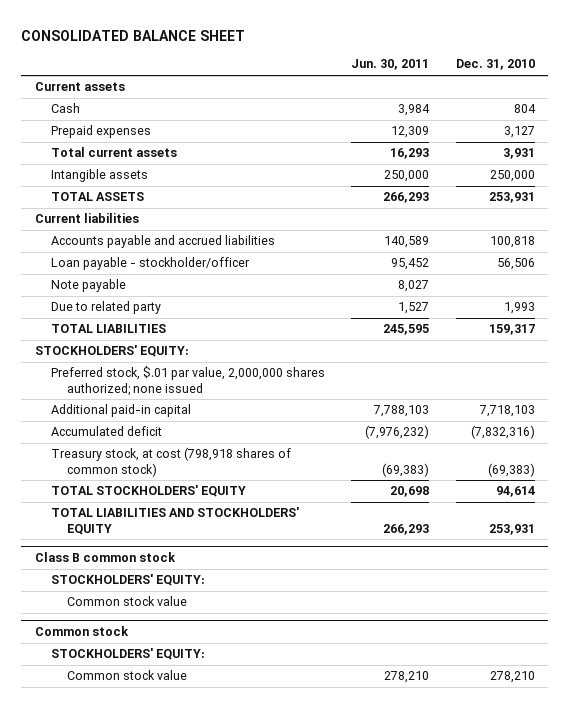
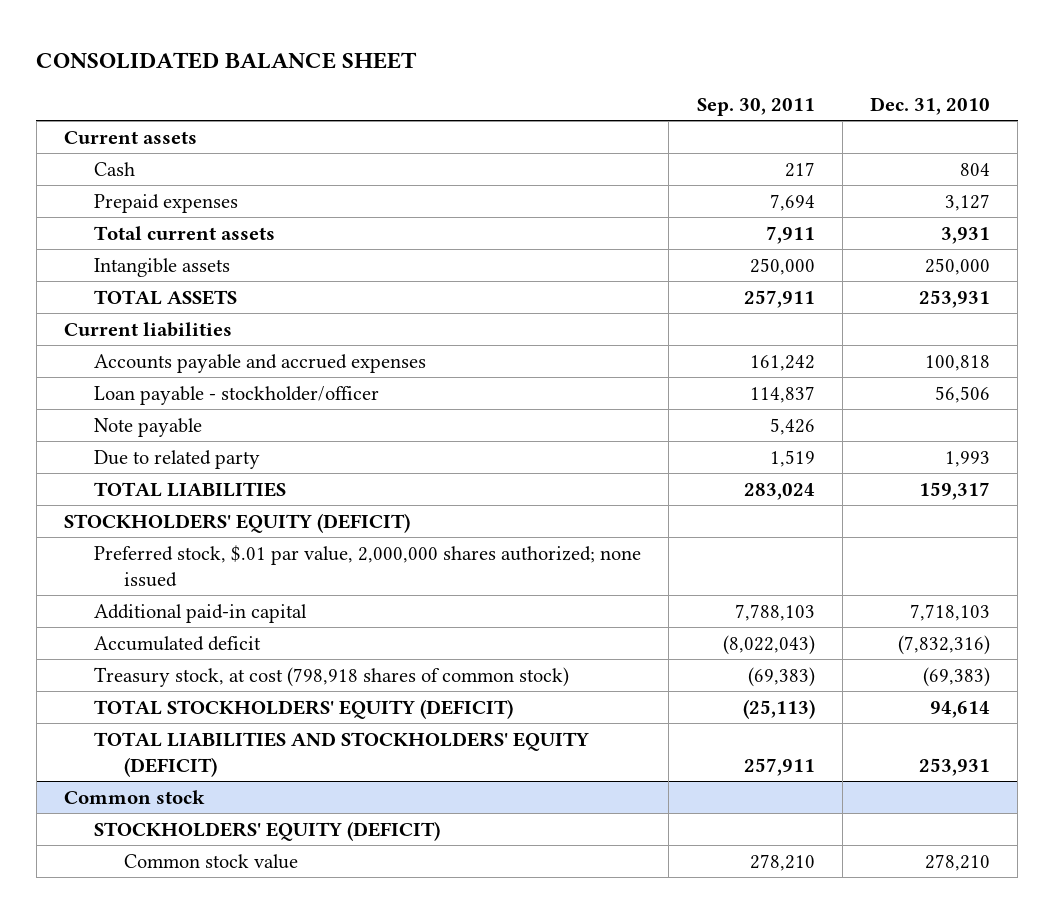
- | Jun. 30, 2011 | Dec. 31, 2010
+ | Sep. 30, 2011 | Dec. 31, 2010
- Accounts payable and accrued liabilities | 140,589 | 100,818
+ Accounts payable and accrued expenses | 161,242 | 100,818
- STOCKHOLDERS' EQUITY:
+ STOCKHOLDERS' EQUITY (DEFICIT)
- TOTAL STOCKHOLDERS' EQUITY | 20,698 | 94,614
- TOTAL LIABILITIES AND STOCKHOLDERS' EQUITY | 266,293 | 253,931
- Class B common stock
- STOCKHOLDERS' EQUITY:
- Common stock value
+ TOTAL STOCKHOLDERS' EQUITY (DEFICIT) | (25,113) | 94,614
+ TOTAL LIABILITIES AND STOCKHOLDERS' EQUITY (DEFICIT) | 257,911 | 253,931
@ Common stock
- STOCKHOLDERS' EQUITY:
+ STOCKHOLDERS' EQUITY (DEFICIT)

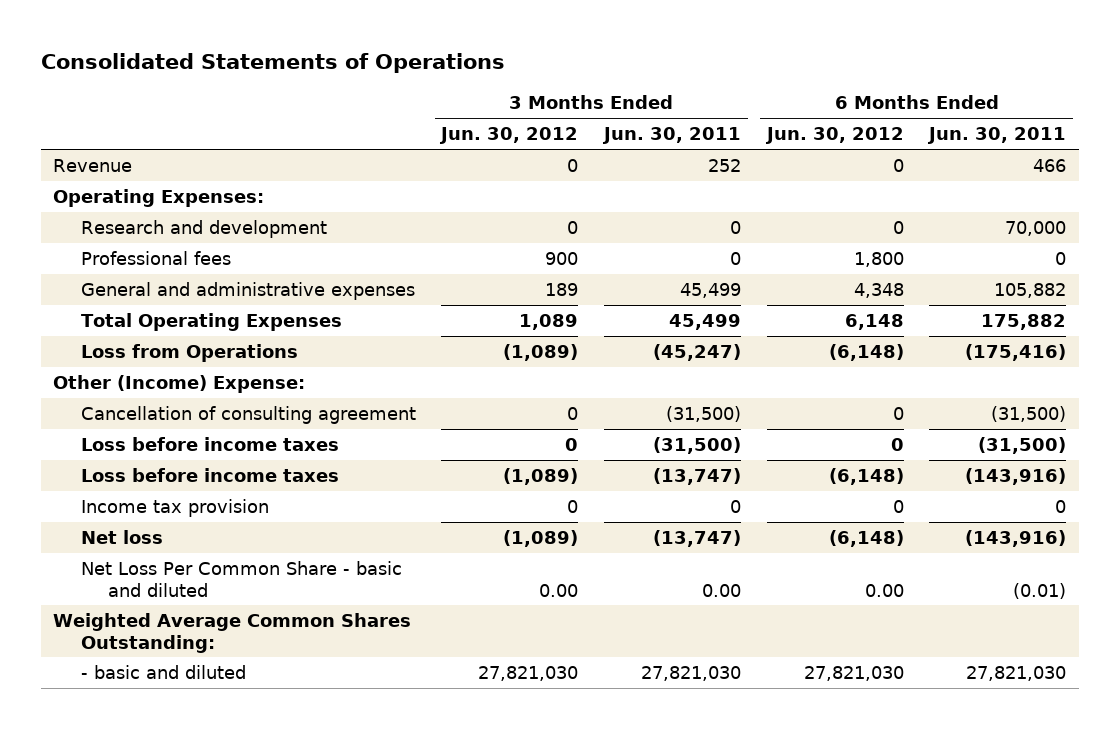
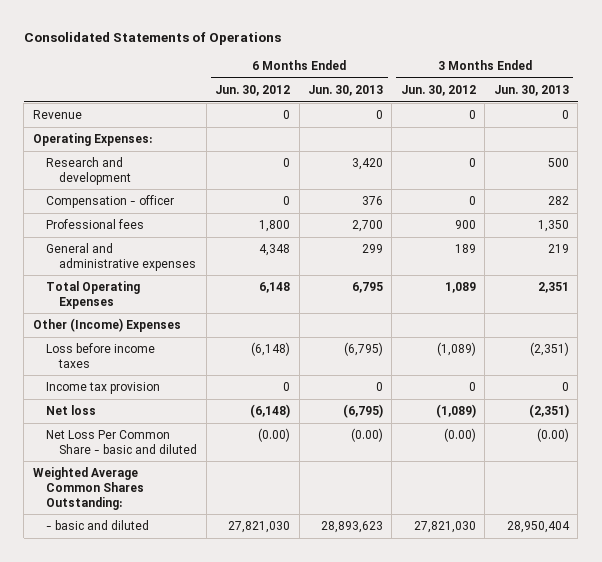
- | 3 Months Ended Jun. 30, 2012 | 3 Months Ended Jun. 30, 2011 | 6 Months Ended Jun. 30, 2012 | 6 Months Ended Jun. 30, 2011
+ | 6 Months Ended Jun. 30, 2012 | 6 Months Ended Jun. 30, 2013 | 3 Months Ended Jun. 30, 2012 | 3 Months Ended Jun. 30, 2013
+ Compensation - officer | 0 | 376 | 0 | 282
- Loss from Operations | (1,089) | (45,247) | (6,148) | (175,416)
- Other (Income) Expense:
- Cancellation of consulting agreement | 0 | (31,500) | 0 | (31,500)
- Loss before income taxes | 0 | (31,500) | 0 | (31,500)
+ Other (Income) Expenses
- Net Loss Per Common Share - basic and diluted | 0.00 | 0.00 | 0.00 | (0.01)
+ Net Loss Per Common Share - basic and diluted | (0.00) | (0.00) | (0.00) | (0.00)

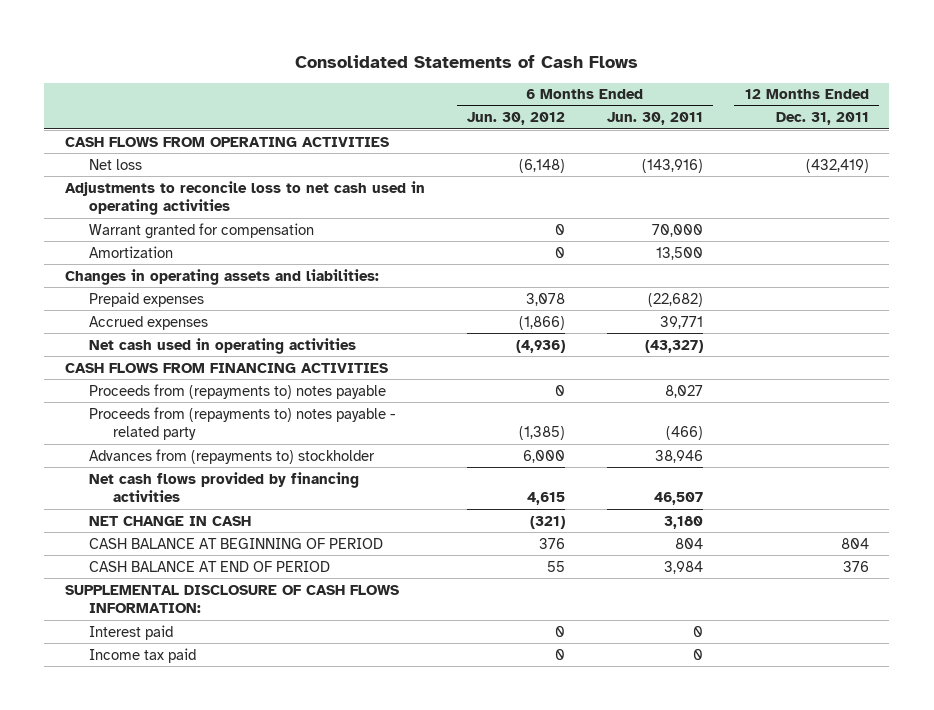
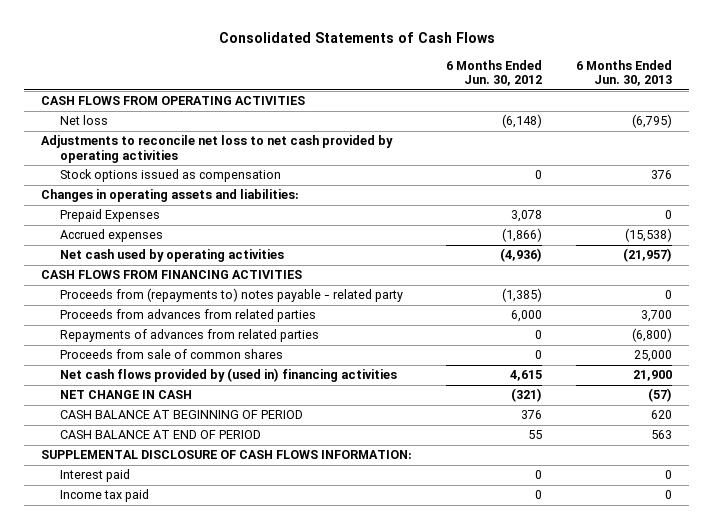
- | 6 Months Ended Jun. 30, 2012 | 6 Months Ended Jun. 30, 2011 | 12 Months Ended Dec. 31, 2011
+ | 6 Months Ended Jun. 30, 2012 | 6 Months Ended Jun. 30, 2013
- Adjustments to reconcile loss to net cash used in operating activities
- Warrant granted for compensation | 0 | 70,000 |
- Amortization | 0 | 13,500 |
+ Adjustments to reconcile net loss to net cash provided by operating activities
+ Stock options issued as compensation | 0 | 376
- Prepaid expenses | 3,078 | (22,682) |
+ Prepaid Expenses | 3,078 | 0
- Net cash used in operating activities | (4,936) | (43,327) |
+ Net cash used by operating activities | (4,936) | (21,957)
- Proceeds from (repayments to) notes payable | 0 | 8,027 |
- Advances from (repayments to) stockholder | 6,000 | 38,946 |
- Net cash flows provided by financing activities | 4,615 | 46,507 |
+ Proceeds from advances from related parties | 6,000 | 3,700
+ Repayments of advances from related parties | 0 | (6,800)
+ Proceeds from sale of common shares | 0 | 25,000
+ Net cash flows provided by (used in) financing activities | 4,615 | 21,900

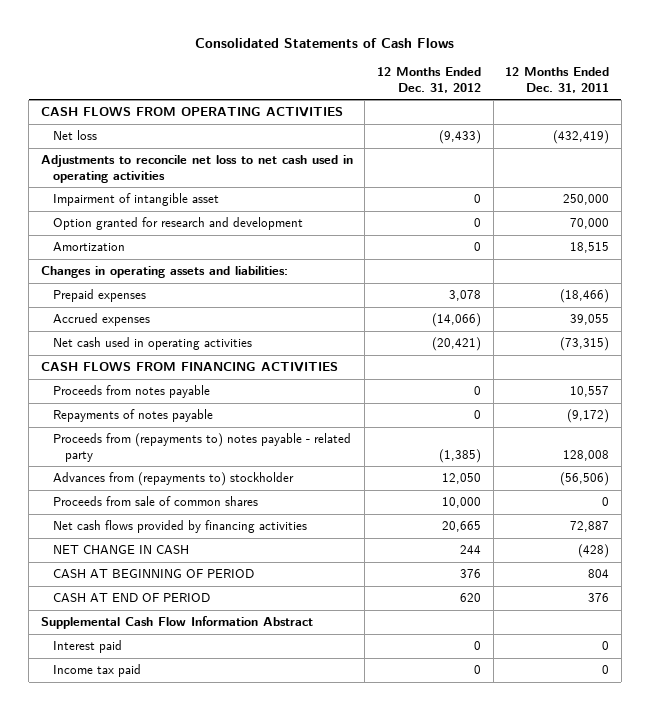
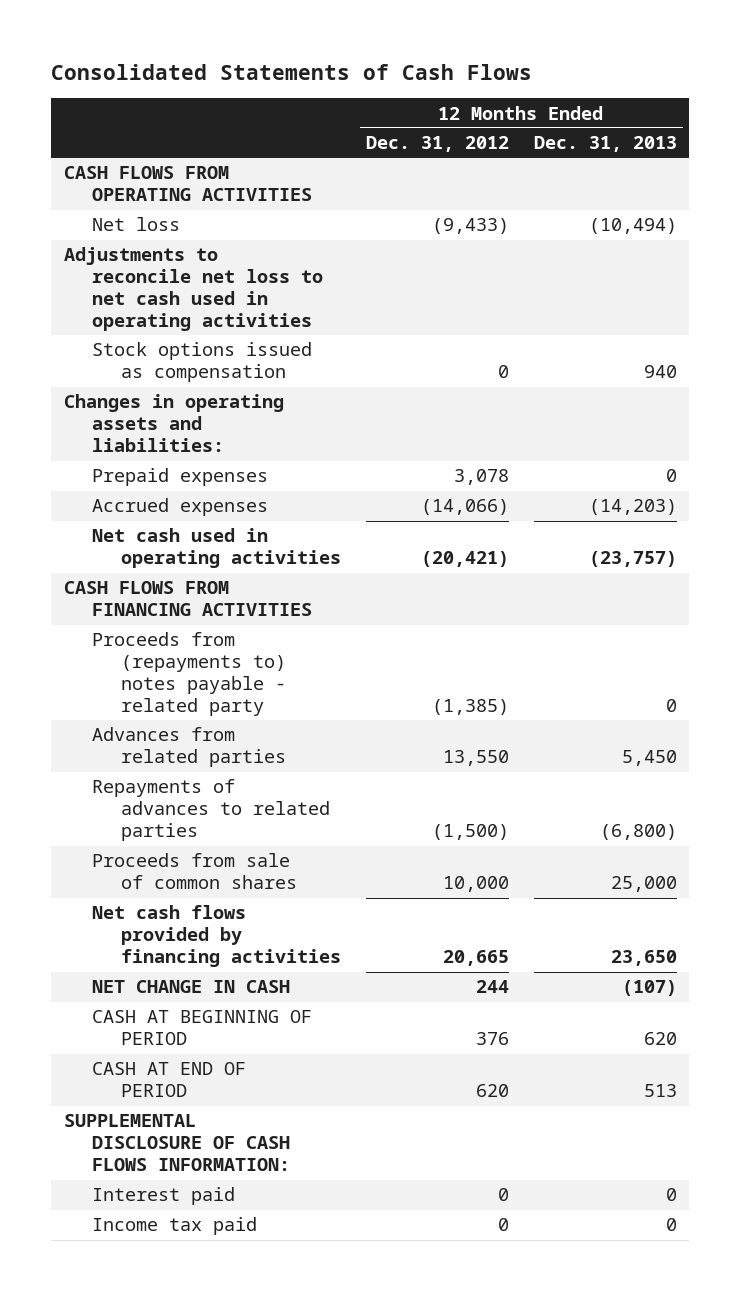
- | 12 Months Ended Dec. 31, 2012 | 12 Months Ended Dec. 31, 2011
+ | 12 Months Ended Dec. 31, 2012 | 12 Months Ended Dec. 31, 2013
- Impairment of intangible asset | 0 | 250,000
- Option granted for research and development | 0 | 70,000
- Amortization | 0 | 18,515
+ Stock options issued as compensation | 0 | 940
- Proceeds from notes payable | 0 | 10,557
- Repayments of notes payable | 0 | (9,172)
- Advances from (repayments to) stockholder | 12,050 | (56,506)
+ Advances from related parties | 13,550 | 5,450
+ Repayments of advances to related parties | (1,500) | (6,800)
- Supplemental Cash Flow Information Abstract
+ SUPPLEMENTAL DISCLOSURE OF CASH FLOWS INFORMATION:

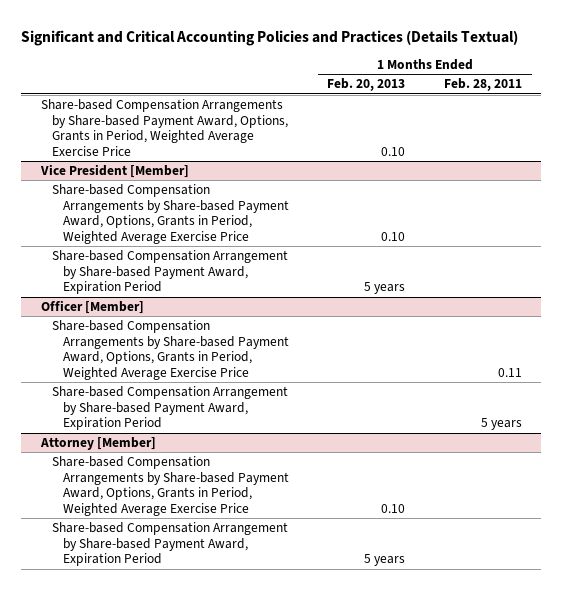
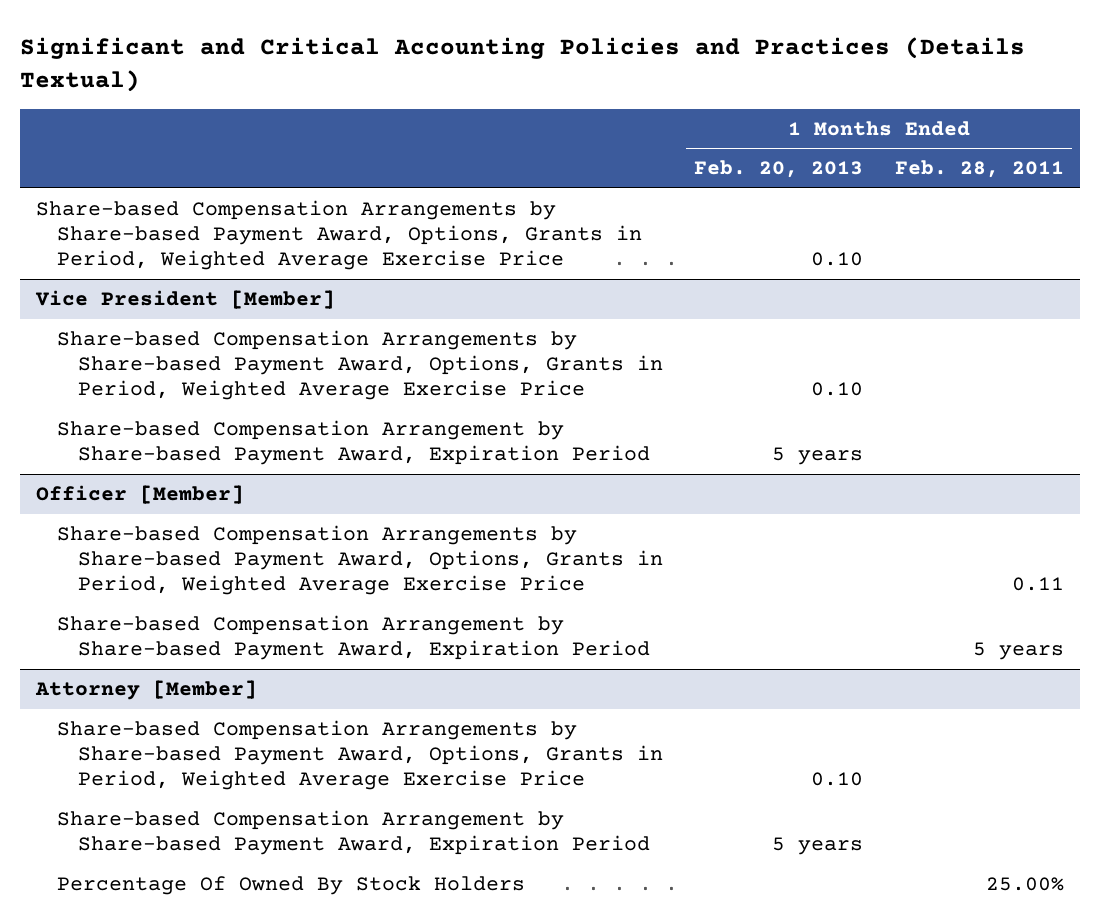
@ Attorney [Member]
+ Percentage Of Owned By Stock Holders | | 25.00%

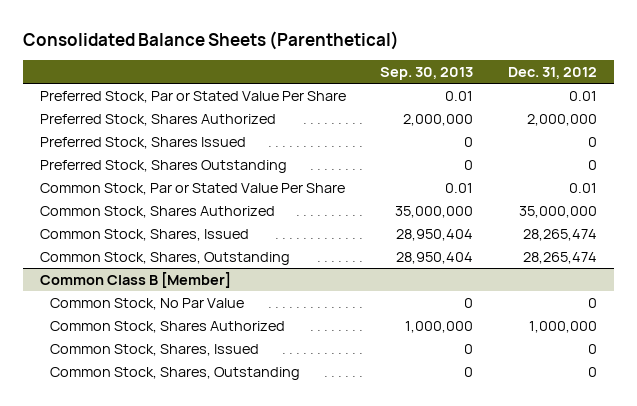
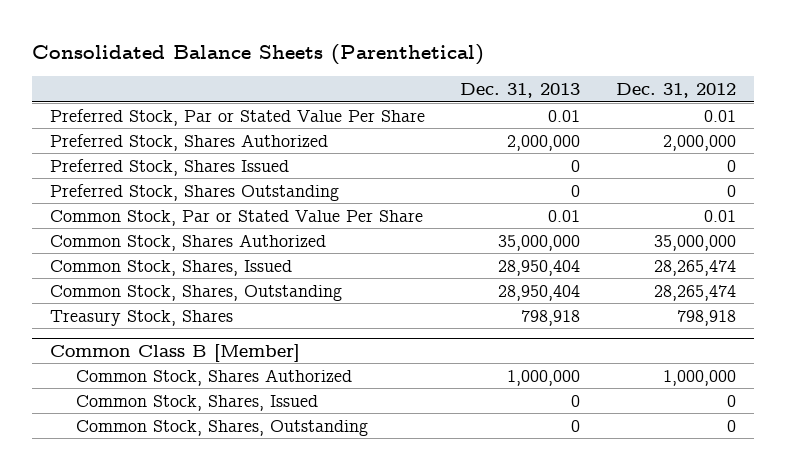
- | Sep. 30, 2013 | Dec. 31, 2012
+ | Dec. 31, 2013 | Dec. 31, 2012
+ Treasury Stock, Shares | 798,918 | 798,918
@ Common Class B [Member]
- Common Stock, No Par Value | 0 | 0

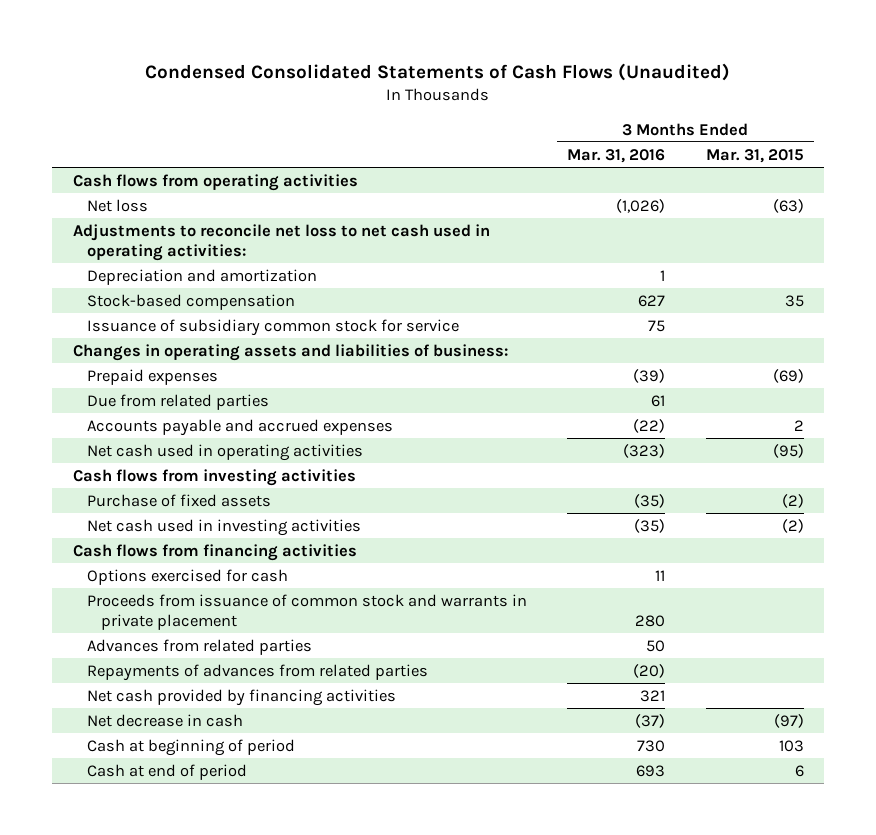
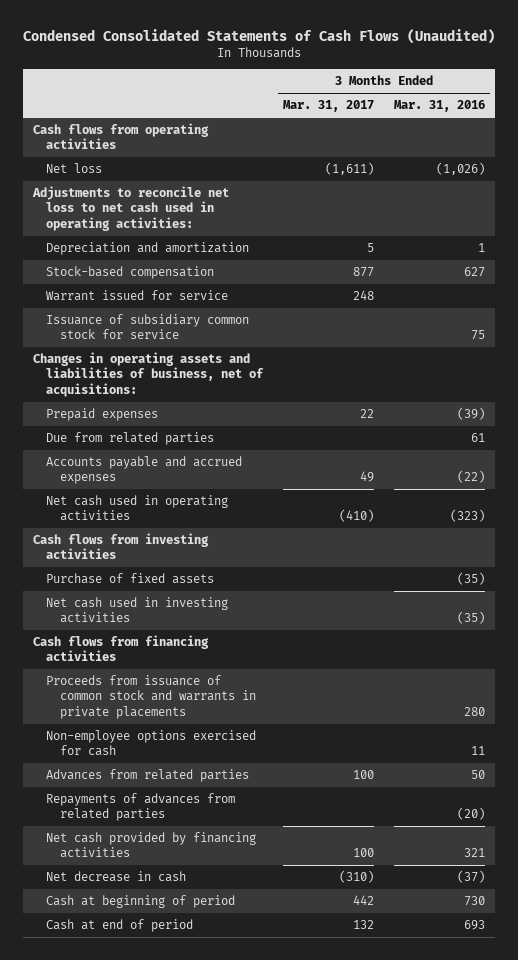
- | 3 Months Ended Mar. 31, 2016 | 3 Months Ended Mar. 31, 2015
+ | 3 Months Ended Mar. 31, 2017 | 3 Months Ended Mar. 31, 2016
+ Warrant issued for service | 248 |
- Changes in operating assets and liabilities of business:
+ Changes in operating assets and liabilities of business, net of acquisitions:
- Options exercised for cash | 11 |
- Proceeds from issuance of common stock and warrants in private placement | 280 |
+ Proceeds from issuance of common stock and warrants in private placements | | 280
+ Non-employee options exercised for cash | | 11

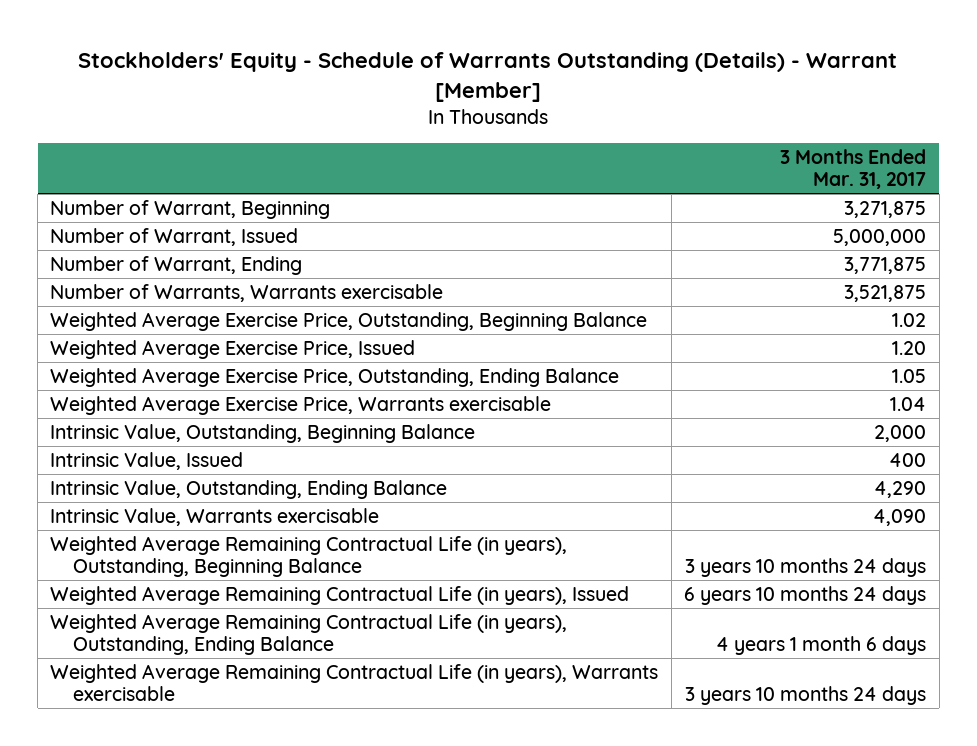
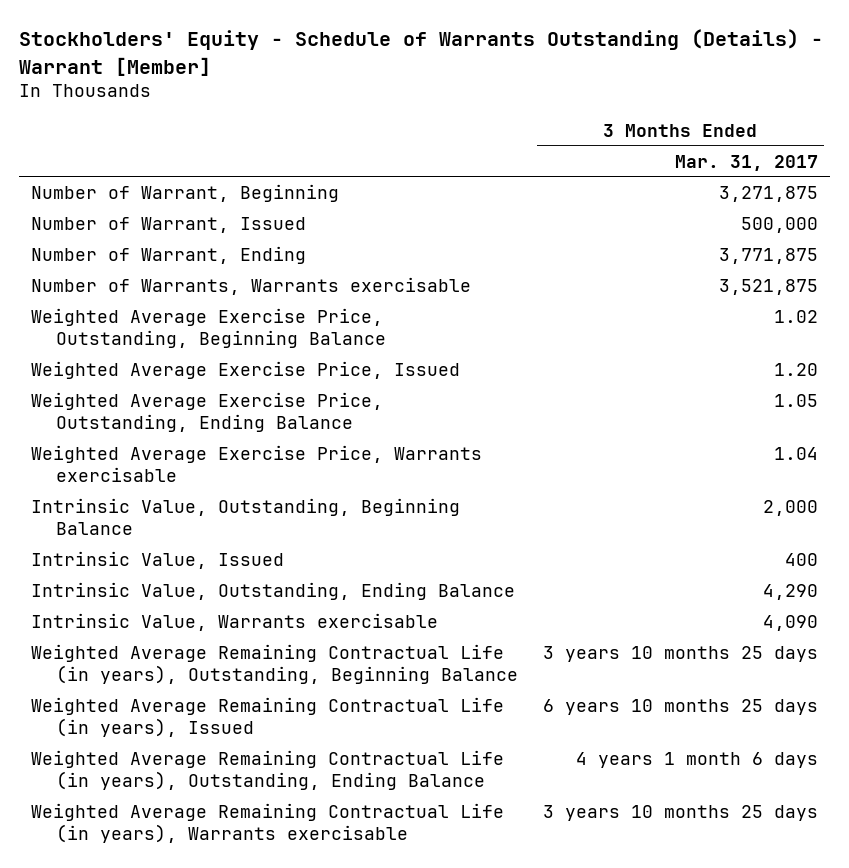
- Number of Warrant, Issued | 5,000,000
+ Number of Warrant, Issued | 500,000
- Weighted Average Remaining Contractual Life (in years), Outstanding, Beginning Balance | 3 years 10 months 24 days
- Weighted Average Remaining Contractual Life (in years), Issued | 6 years 10 months 24 days
+ Weighted Average Remaining Contractual Life (in years), Outstanding, Beginning Balance | 3 years 10 months 25 days
+ Weighted Average Remaining Contractual Life (in years), Issued | 6 years 10 months 25 days
- Weighted Average Remaining Contractual Life (in years), Warrants exercisable | 3 years 10 months 24 days
+ Weighted Average Remaining Contractual Life (in years), Warrants exercisable | 3 years 10 months 25 days

